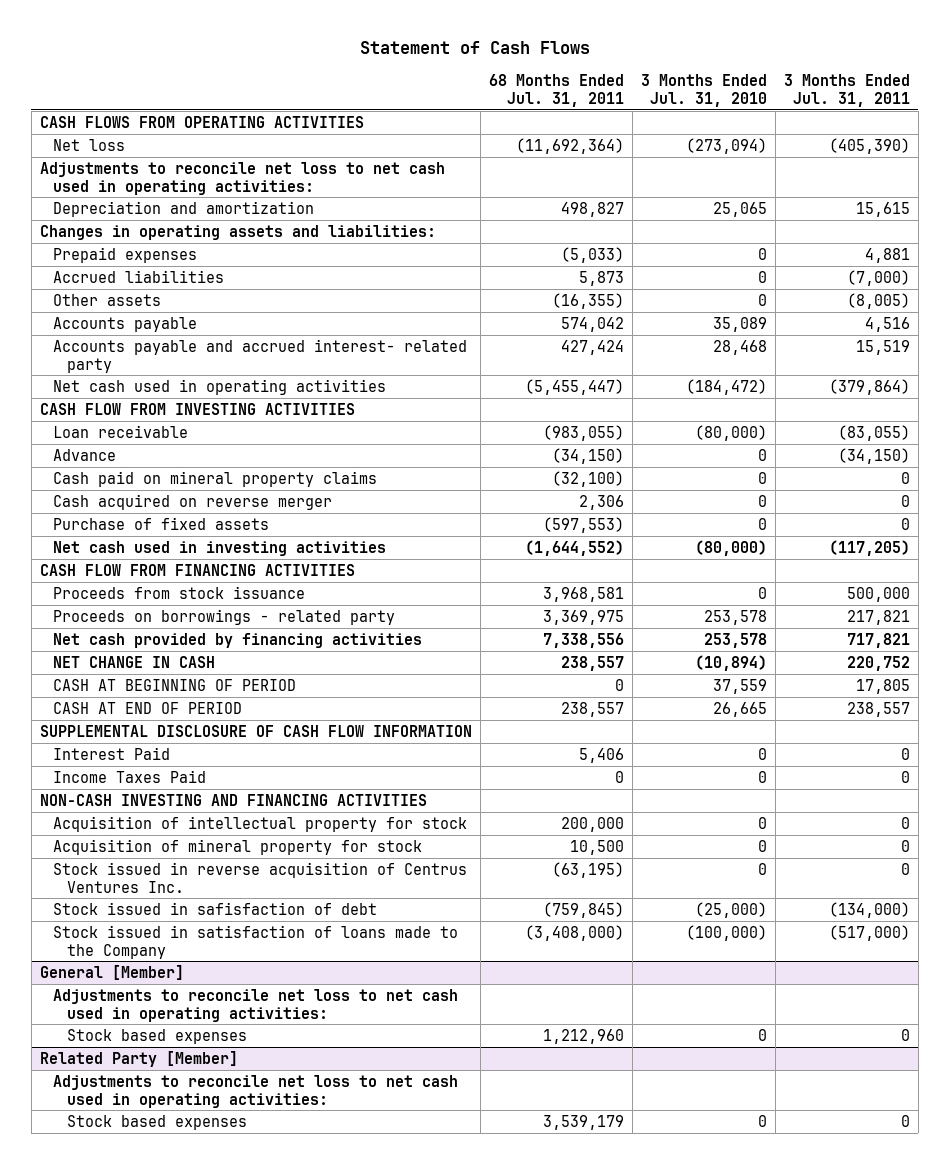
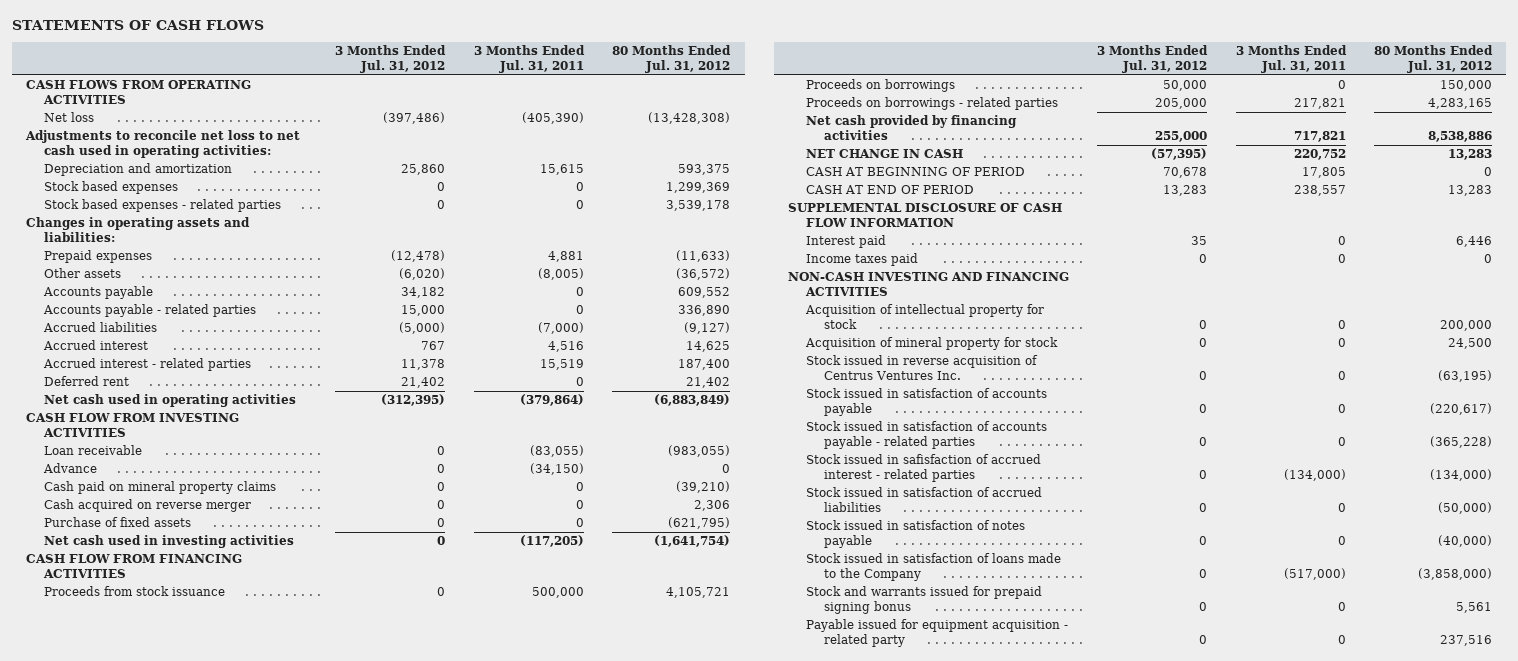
- Statement of Cash Flows
+ STATEMENTS OF CASH FLOWS
- | 68 Months Ended Jul. 31, 2011 | 3 Months Ended Jul. 31, 2010 | 3 Months Ended Jul. 31, 2011
+ | 3 Months Ended Jul. 31, 2012 | 3 Months Ended Jul. 31, 2011 | 80 Months Ended Jul. 31, 2012
+ Stock based expenses | 0 | 0 | 1,299,369
+ Stock based expenses - related parties | 0 | 0 | 3,539,178
- Accounts payable | 574,042 | 35,089 | 4,516
- Accounts payable and accrued interest- related party | 427,424 | 28,468 | 15,519
+ Accounts payable | 34,182 | 0 | 609,552
+ Accounts payable - related parties | 15,000 | 0 | 336,890
moved down: Accrued liabilities | (5,000) | (7,000) | (9,127)
+ Accrued interest | 767 | 4,516 | 14,625
+ Accrued interest - related parties | 11,378 | 15,519 | 187,400
+ Deferred rent | 21,402 | 0 | 21,402
- Proceeds on borrowings - related party | 3,369,975 | 253,578 | 217,821
+ Proceeds on borrowings | 50,000 | 0 | 150,000
+ Proceeds on borrowings - related parties | 205,000 | 217,821 | 4,283,165
- Interest Paid | 5,406 | 0 | 0
- Income Taxes Paid | 0 | 0 | 0
+ Interest paid | 35 | 0 | 6,446
+ Income taxes paid | 0 | 0 | 0
- Stock issued in safisfaction of debt | (759,845) | (25,000) | (134,000)
+ Stock issued in satisfaction of accounts payable | 0 | 0 | (220,617)
+ Stock issued in satisfaction of accounts payable - related parties | 0 | 0 | (365,228)
+ Stock issued in safisfaction of accrued interest - related parties | 0 | (134,000) | (134,000)
+ Stock issued in satisfaction of accrued liabilities | 0 | 0 | (50,000)
+ Stock issued in satisfaction of notes payable | 0 | 0 | (40,000)
- General [Member]
- Adjustments to reconcile net loss to net cash used in operating activities:
- Stock based expenses | 1,212,960 | 0 | 0
- Related Party [Member]
- Adjustments to reconcile net loss to net cash used in operating activities:
- Stock based expenses | 3,539,179 | 0 | 0
+ Stock and warrants issued for prepaid signing bonus | 0 | 0 | 5,561
+ Payable issued for equipment acquisition - related party | 0 | 0 | 237,516

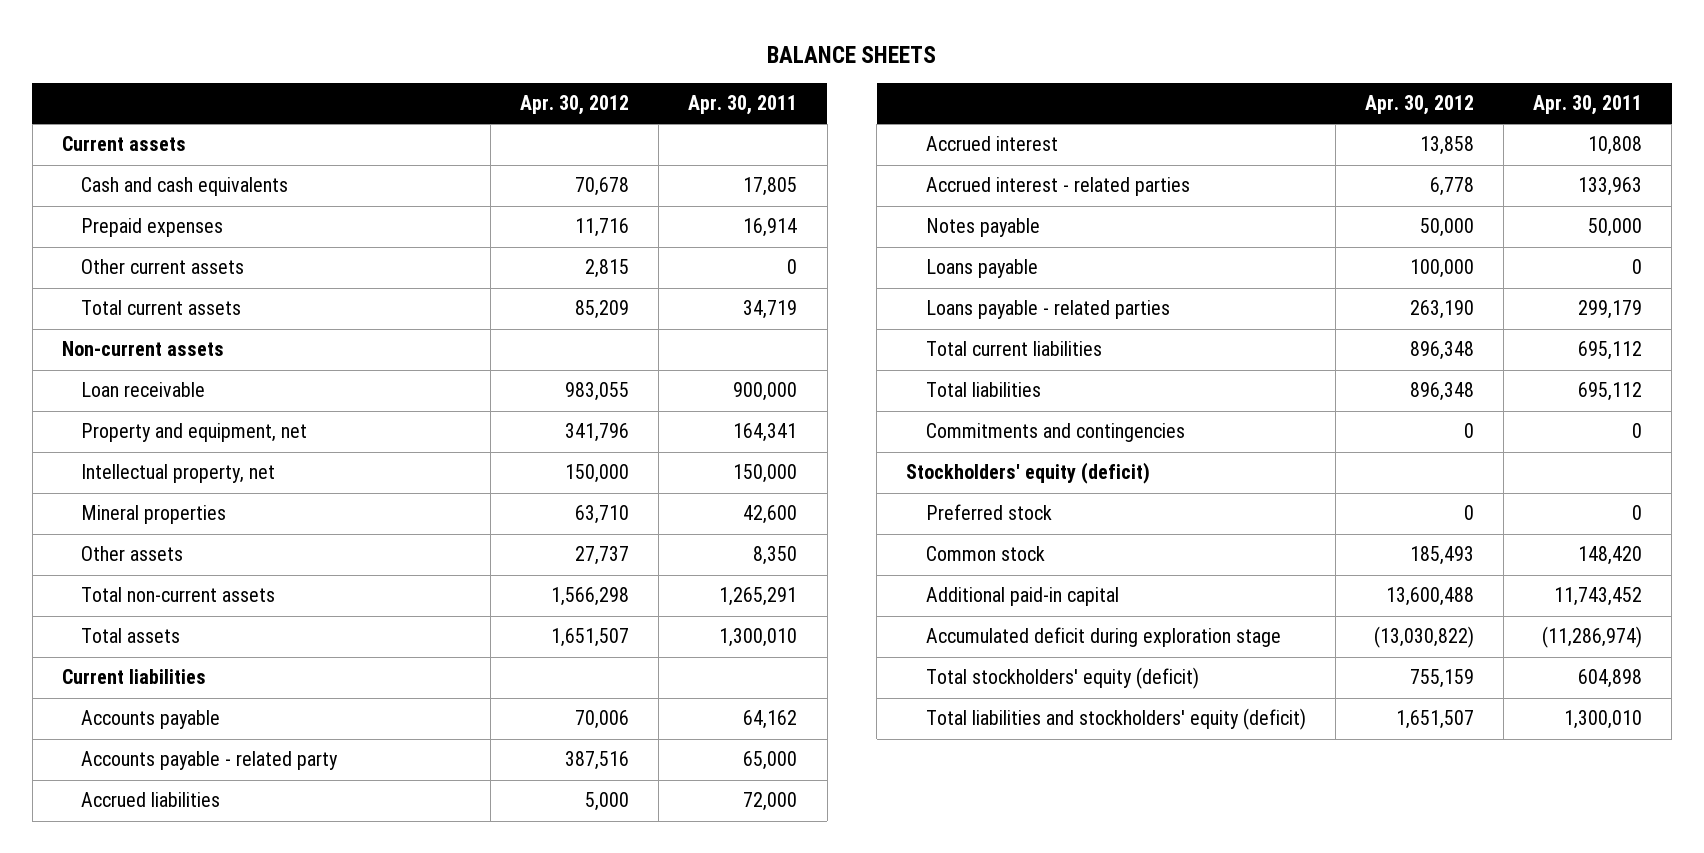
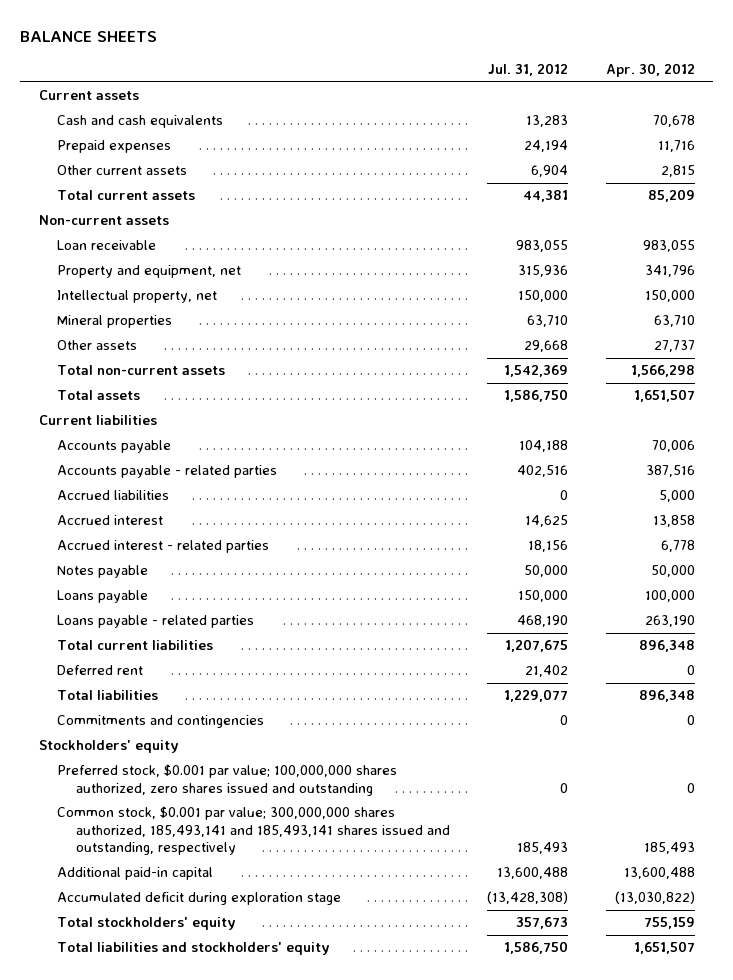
- | Apr. 30, 2012 | Apr. 30, 2011
+ | Jul. 31, 2012 | Apr. 30, 2012
- Accounts payable - related party | 387,516 | 65,000
+ Accounts payable - related parties | 402,516 | 387,516
+ Deferred rent | 21,402 | 0
- Stockholders' equity (deficit)
- Preferred stock | 0 | 0
- Common stock | 185,493 | 148,420
+ Stockholders' equity
+ Preferred stock, $0.001 par value; 100,000,000 shares authorized, zero shares issued and outstanding | 0 | 0
+ Common stock, $0.001 par value; 300,000,000 shares authorized, 185,493,141 and 185,493,141 shares issued and outstanding, respectively | 185,493 | 185,493
- Total stockholders' equity (deficit) | 755,159 | 604,898
- Total liabilities and stockholders' equity (deficit) | 1,651,507 | 1,300,010
+ Total stockholders' equity | 357,673 | 755,159
+ Total liabilities and stockholders' equity | 1,586,750 | 1,651,507

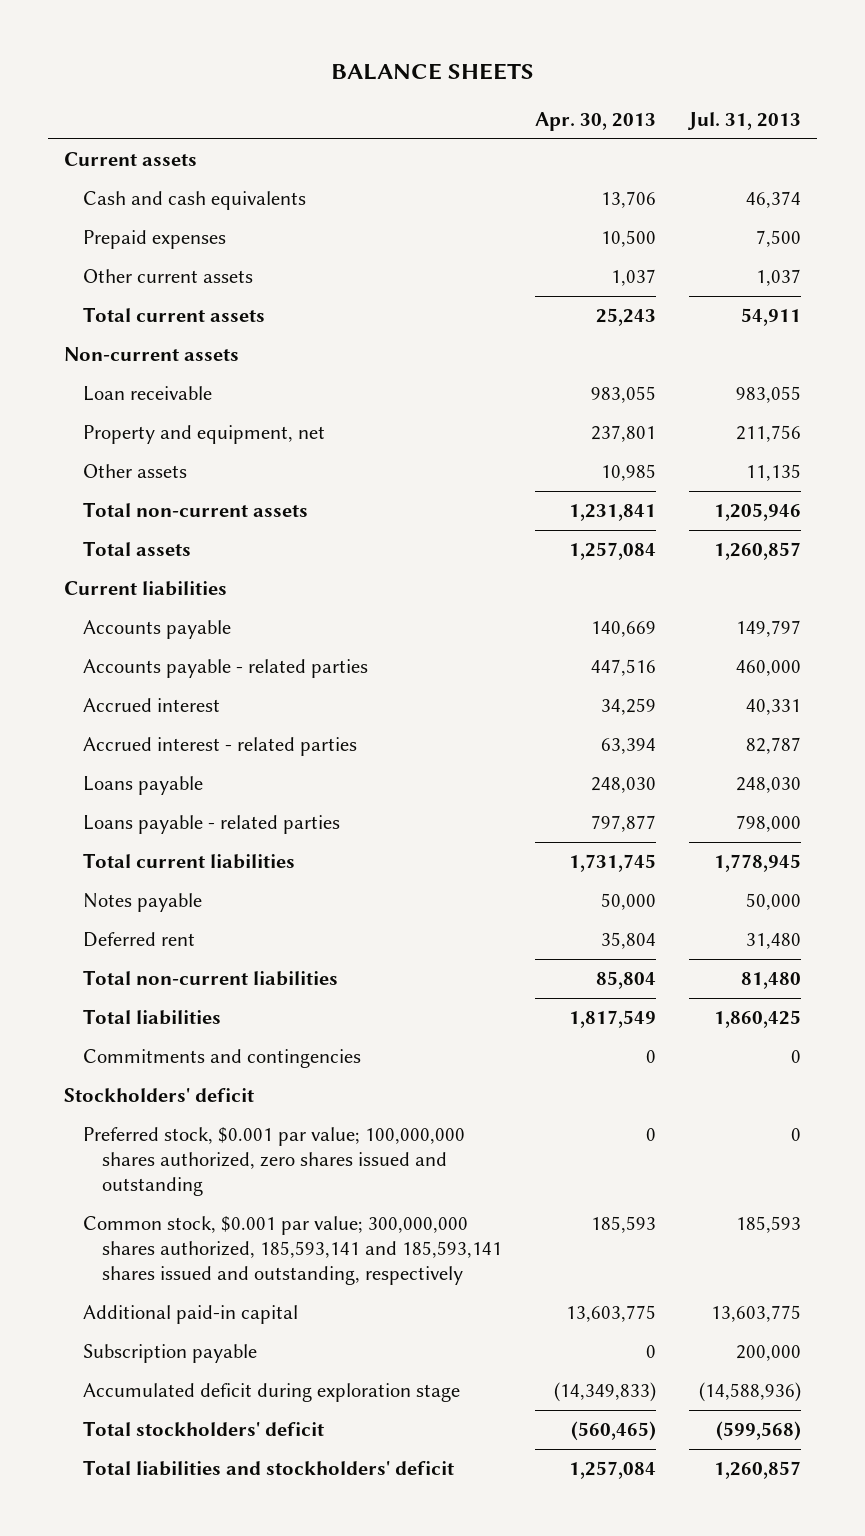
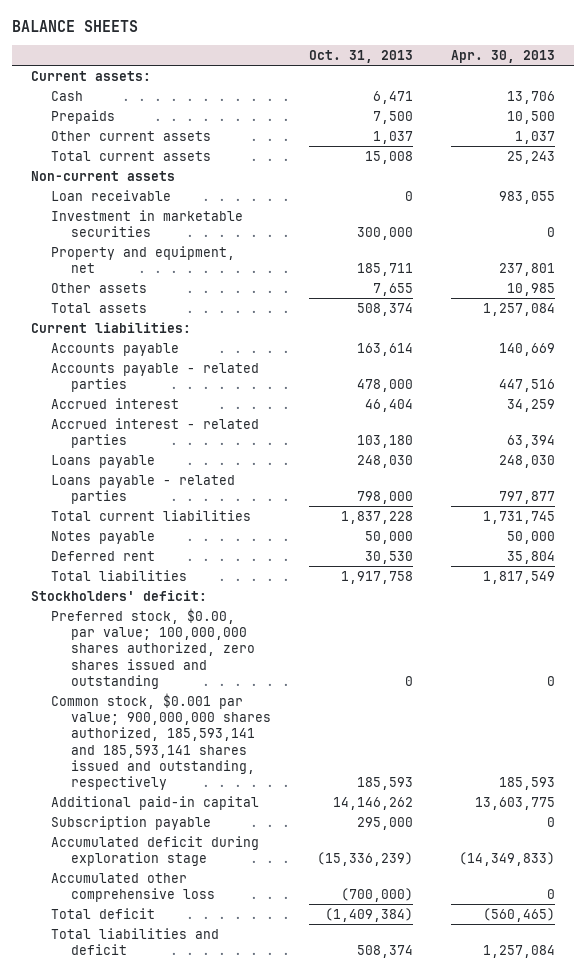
- | Apr. 30, 2013 | Jul. 31, 2013
+ | Oct. 31, 2013 | Apr. 30, 2013
- Current assets
- Cash and cash equivalents | 13,706 | 46,374
- Prepaid expenses | 10,500 | 7,500
+ Current assets:
+ Cash | 6,471 | 13,706
+ Prepaids | 7,500 | 10,500
+ Investment in marketable securities | 300,000 | 0
- Total non-current assets | 1,231,841 | 1,205,946
- Current liabilities
+ Current liabilities:
- Total non-current liabilities | 85,804 | 81,480
- Commitments and contingencies | 0 | 0
- Stockholders' deficit
- Preferred stock, $0.001 par value; 100,000,000 shares authorized, zero shares issued and outstanding | 0 | 0
- Common stock, $0.001 par value; 300,000,000 shares authorized, 185,593,141 and 185,593,141 shares issued and outstanding, respectively | 185,593 | 185,593
+ Stockholders' deficit:
+ Preferred stock, $0.00, par value; 100,000,000 shares authorized, zero shares issued and outstanding | 0 | 0
+ Common stock, $0.001 par value; 900,000,000 shares authorized, 185,593,141 and 185,593,141 shares issued and outstanding, respectively | 185,593 | 185,593
- Total stockholders' deficit | (560,465) | (599,568)
- Total liabilities and stockholders' deficit | 1,257,084 | 1,260,857
+ Accumulated other comprehensive loss | (700,000) | 0
+ Total deficit | (1,409,384) | (560,465)
+ Total liabilities and deficit | 508,374 | 1,257,084

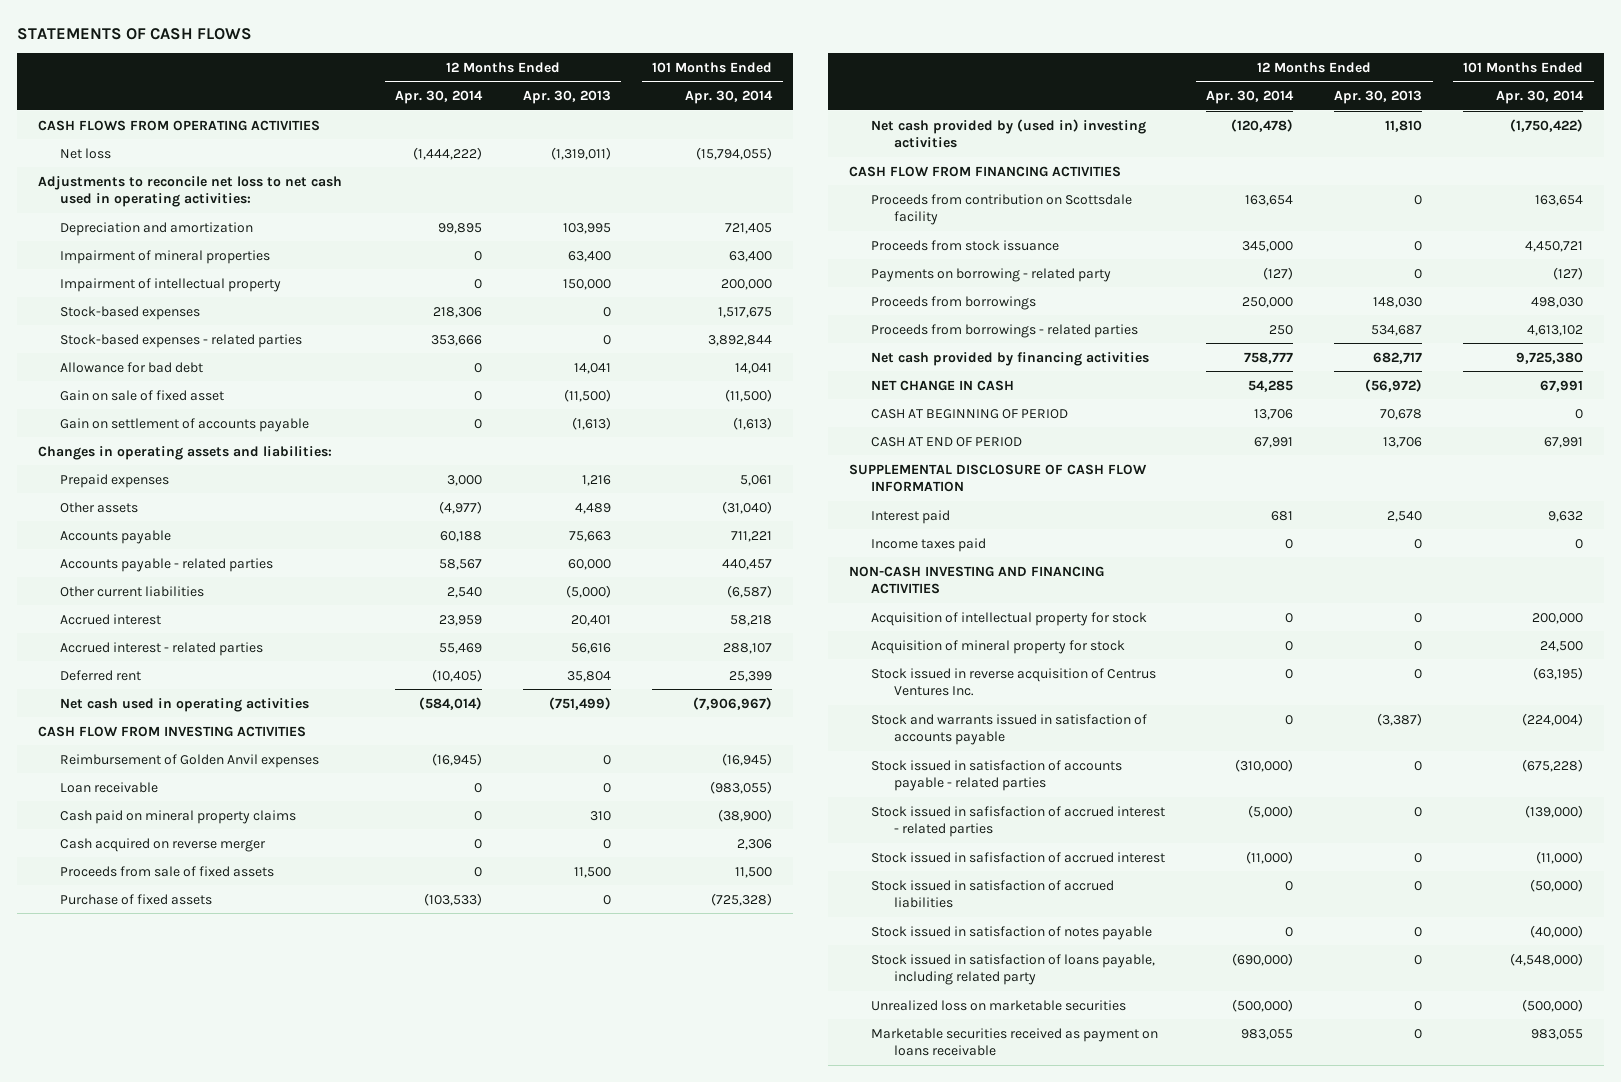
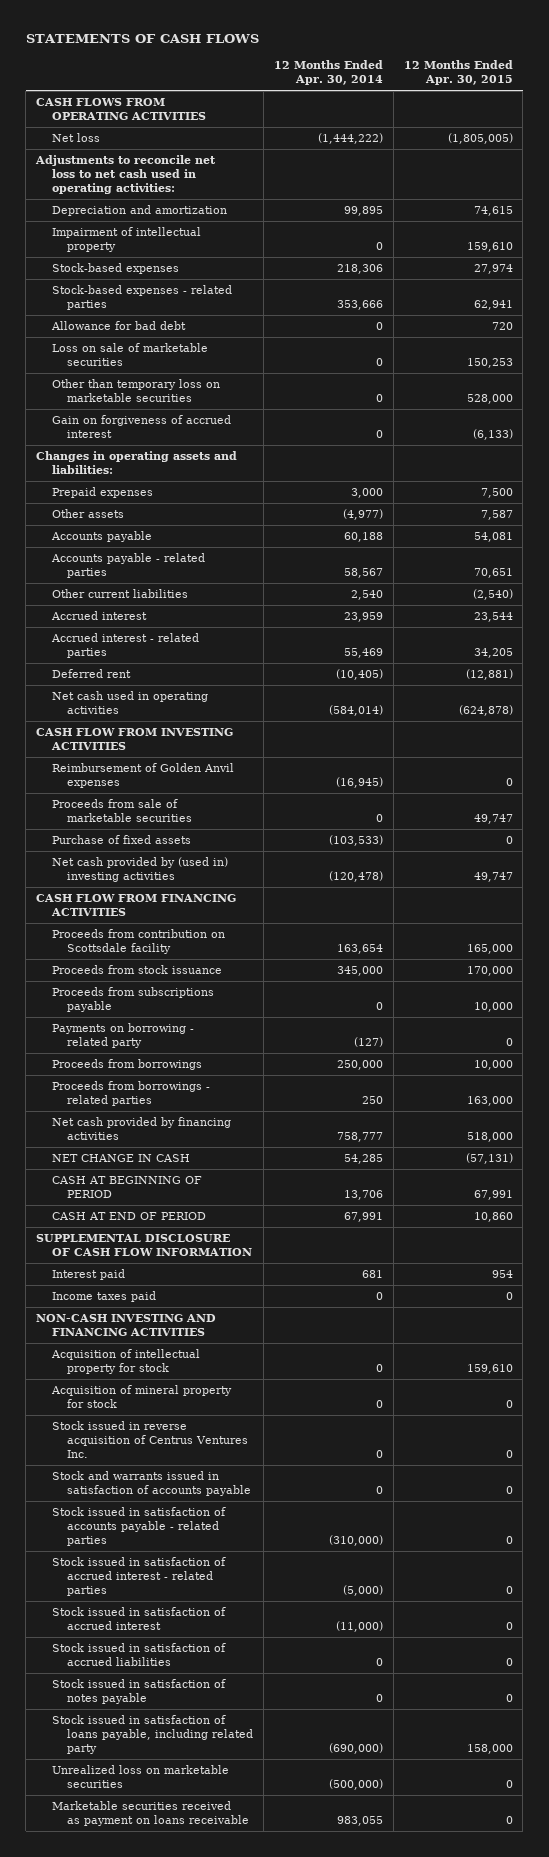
- | 12 Months Ended Apr. 30, 2014 | 12 Months Ended Apr. 30, 2013 | 101 Months Ended Apr. 30, 2014
+ | 12 Months Ended Apr. 30, 2014 | 12 Months Ended Apr. 30, 2015
- Impairment of mineral properties | 0 | 63,400 | 63,400
- Gain on sale of fixed asset | 0 | (11,500) | (11,500)
- Gain on settlement of accounts payable | 0 | (1,613) | (1,613)
+ Loss on sale of marketable securities | 0 | 150,253
+ Other than temporary loss on marketable securities | 0 | 528,000
+ Gain on forgiveness of accrued interest | 0 | (6,133)
- Loan receivable | 0 | 0 | (983,055)
- Cash paid on mineral property claims | 0 | 310 | (38,900)
- Cash acquired on reverse merger | 0 | 0 | 2,306
- Proceeds from sale of fixed assets | 0 | 11,500 | 11,500
+ Proceeds from sale of marketable securities | 0 | 49,747
+ Proceeds from subscriptions payable | 0 | 10,000
- Stock issued in safisfaction of accrued interest - related parties | (5,000) | 0 | (139,000)
- Stock issued in safisfaction of accrued interest | (11,000) | 0 | (11,000)
+ Stock issued in satisfaction of accrued interest - related parties | (5,000) | 0
+ Stock issued in satisfaction of accrued interest | (11,000) | 0

